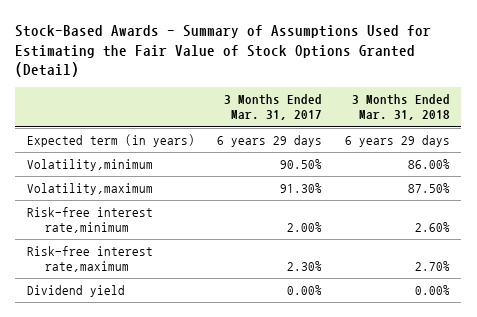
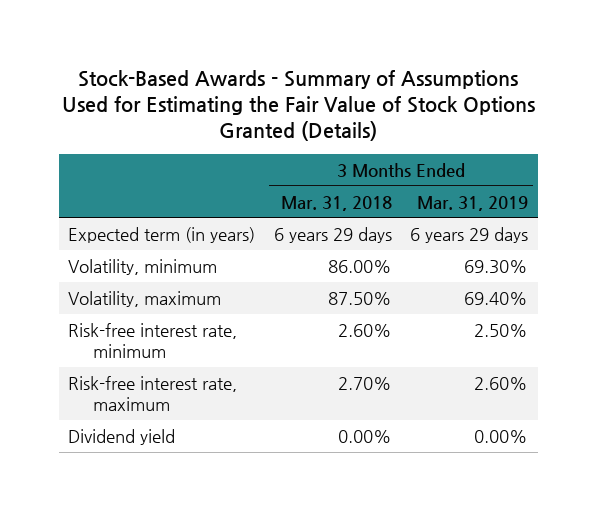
- Stock-Based Awards - Summary of Assumptions Used for Estimating the Fair Value of Stock Options Granted (Detail)
+ Stock-Based Awards - Summary of Assumptions Used for Estimating the Fair Value of Stock Options Granted (Details)
- | 3 Months Ended Mar. 31, 2017 | 3 Months Ended Mar. 31, 2018
+ | 3 Months Ended Mar. 31, 2018 | 3 Months Ended Mar. 31, 2019
- Volatility,minimum | 90.50% | 86.00%
- Volatility,maximum | 91.30% | 87.50%
- Risk-free interest rate,minimum | 2.00% | 2.60%
- Risk-free interest rate,maximum | 2.30% | 2.70%
+ Volatility, minimum | 86.00% | 69.30%
+ Volatility, maximum | 87.50% | 69.40%
+ Risk-free interest rate, minimum | 2.60% | 2.50%
+ Risk-free interest rate, maximum | 2.70% | 2.60%

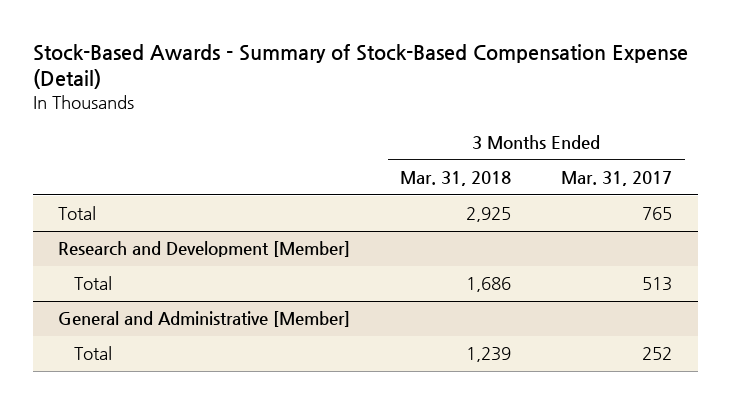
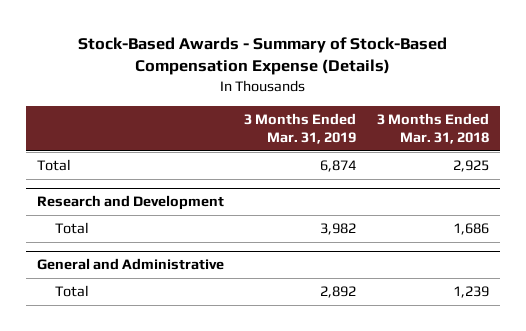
- Stock-Based Awards - Summary of Stock-Based Compensation Expense (Detail)
+ Stock-Based Awards - Summary of Stock-Based Compensation Expense (Details)
- | 3 Months Ended Mar. 31, 2018 | 3 Months Ended Mar. 31, 2017
+ | 3 Months Ended Mar. 31, 2019 | 3 Months Ended Mar. 31, 2018
- Research and Development [Member]
+ Research and Development
- General and Administrative [Member]
+ General and Administrative

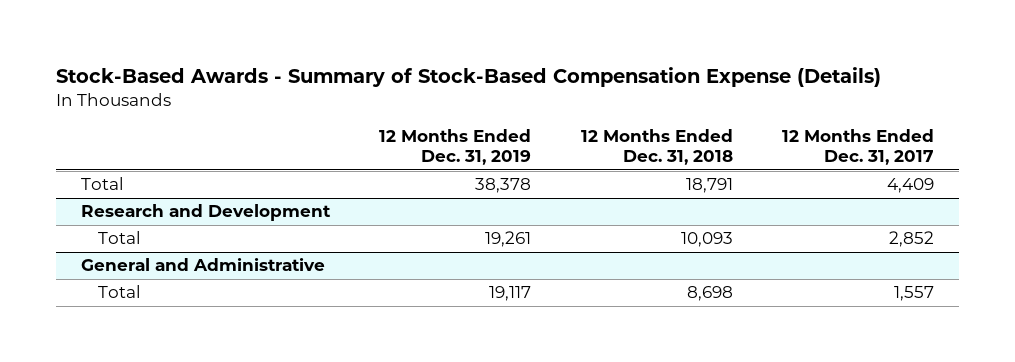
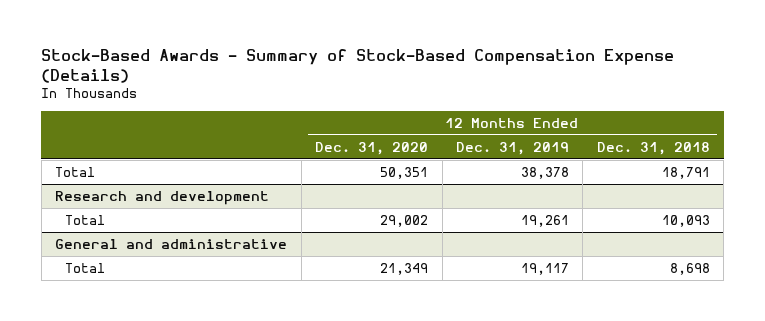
- | 12 Months Ended Dec. 31, 2019 | 12 Months Ended Dec. 31, 2018 | 12 Months Ended Dec. 31, 2017
+ | 12 Months Ended Dec. 31, 2020 | 12 Months Ended Dec. 31, 2019 | 12 Months Ended Dec. 31, 2018
- Research and Development
+ Research and development
- General and Administrative
+ General and administrative

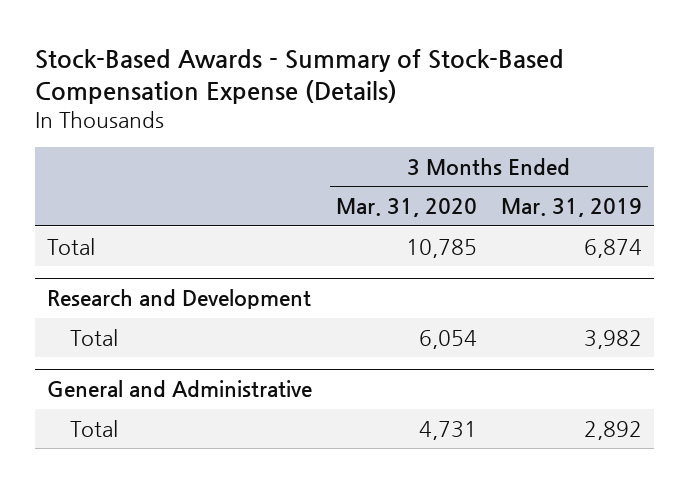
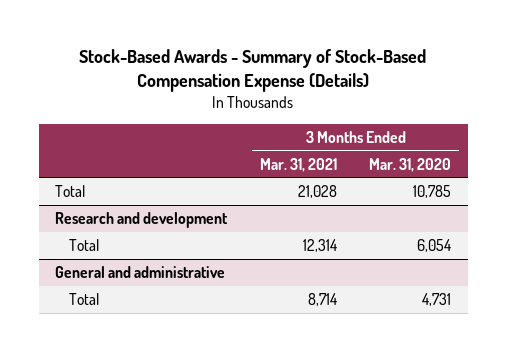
- | 3 Months Ended Mar. 31, 2020 | 3 Months Ended Mar. 31, 2019
+ | 3 Months Ended Mar. 31, 2021 | 3 Months Ended Mar. 31, 2020
- Research and Development
+ Research and development
- General and Administrative
+ General and administrative

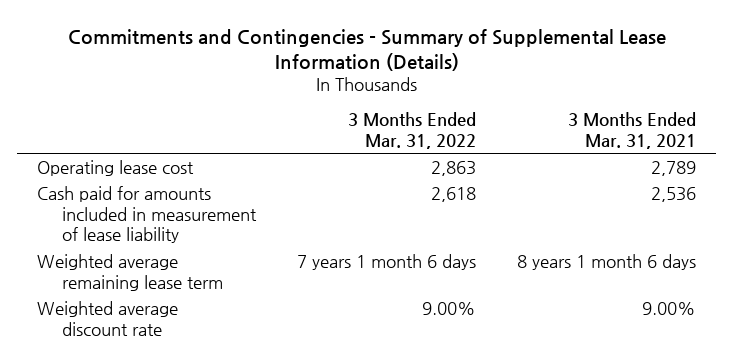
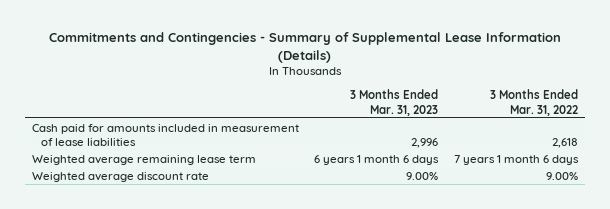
- | 3 Months Ended Mar. 31, 2022 | 3 Months Ended Mar. 31, 2021
+ | 3 Months Ended Mar. 31, 2023 | 3 Months Ended Mar. 31, 2022
- Operating lease cost | 2,863 | 2,789
- Cash paid for amounts included in measurement of lease liability | 2,618 | 2,536
+ Cash paid for amounts included in measurement of lease liabilities | 2,996 | 2,618

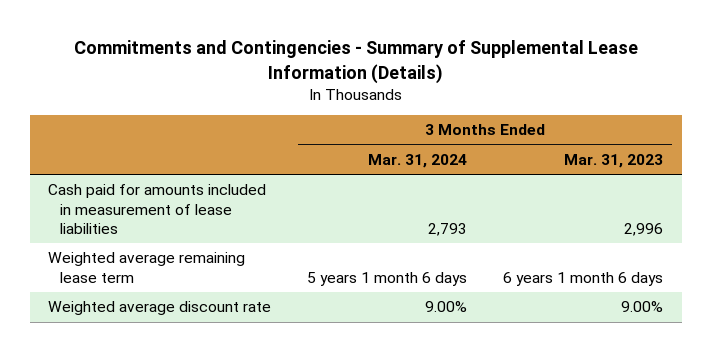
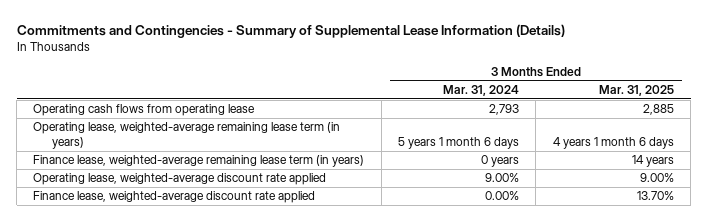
- | 3 Months Ended Mar. 31, 2024 | 3 Months Ended Mar. 31, 2023
+ | 3 Months Ended Mar. 31, 2024 | 3 Months Ended Mar. 31, 2025
- Cash paid for amounts included in measurement of lease liabilities | 2,793 | 2,996
- Weighted average remaining lease term | 5 years 1 month 6 days | 6 years 1 month 6 days
- Weighted average discount rate | 9.00% | 9.00%
+ Operating cash flows from operating lease | 2,793 | 2,885
+ Operating lease, weighted-average remaining lease term (in years) | 5 years 1 month 6 days | 4 years 1 month 6 days
+ Finance lease, weighted-average remaining lease term (in years) | 0 years | 14 years
+ Operating lease, weighted-average discount rate applied | 9.00% | 9.00%
+ Finance lease, weighted-average discount rate applied | 0.00% | 13.70%

